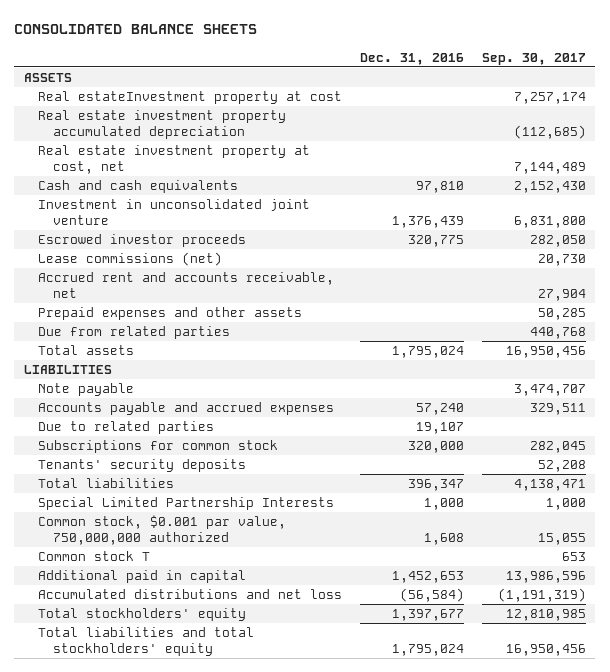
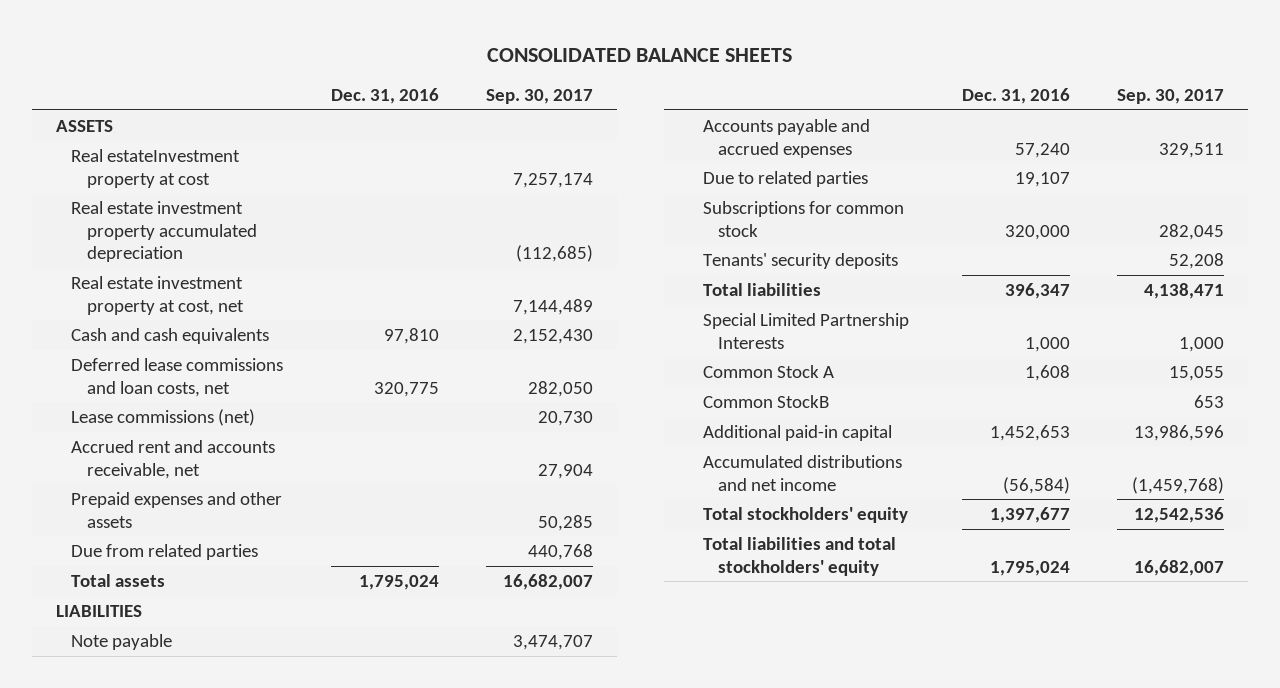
- Investment in unconsolidated joint venture | 1,376,439 | 6,831,800
- Escrowed investor proceeds | 320,775 | 282,050
+ Deferred lease commissions and loan costs, net | 320,775 | 282,050
- Total assets | 1,795,024 | 16,950,456
+ Total assets | 1,795,024 | 16,682,007
- Common stock, $0.001 par value, 750,000,000 authorized | 1,608 | 15,055
- Common stock T | | 653
- Additional paid in capital | 1,452,653 | 13,986,596
- Accumulated distributions and net loss | (56,584) | (1,191,319)
- Total stockholders' equity | 1,397,677 | 12,810,985
- Total liabilities and total stockholders' equity | 1,795,024 | 16,950,456
+ Common Stock A | 1,608 | 15,055
+ Common StockB | | 653
+ Additional paid-in capital | 1,452,653 | 13,986,596
+ Accumulated distributions and net income | (56,584) | (1,459,768)
+ Total stockholders' equity | 1,397,677 | 12,542,536
+ Total liabilities and total stockholders' equity | 1,795,024 | 16,682,007

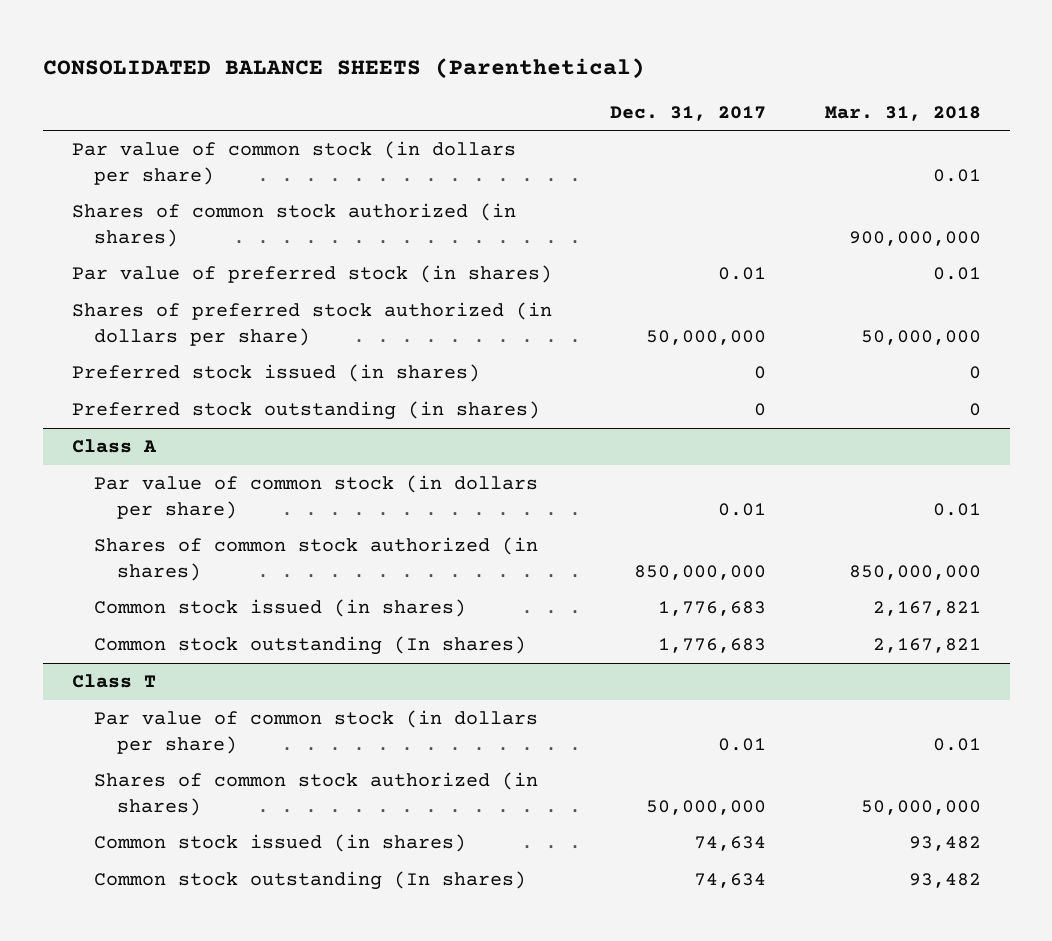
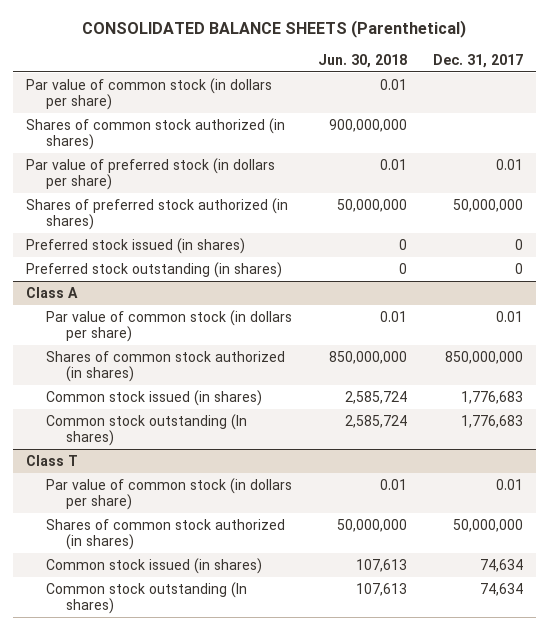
- | Dec. 31, 2017 | Mar. 31, 2018
+ | Jun. 30, 2018 | Dec. 31, 2017
- Par value of preferred stock (in shares) | 0.01 | 0.01
- Shares of preferred stock authorized (in dollars per share) | 50,000,000 | 50,000,000
+ Par value of preferred stock (in dollars per share) | 0.01 | 0.01
+ Shares of preferred stock authorized (in shares) | 50,000,000 | 50,000,000

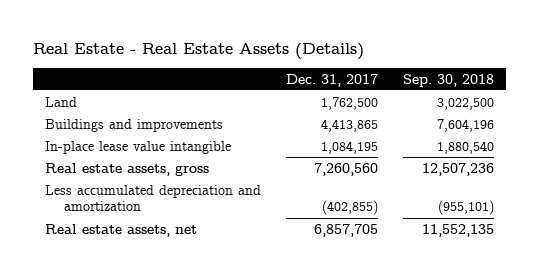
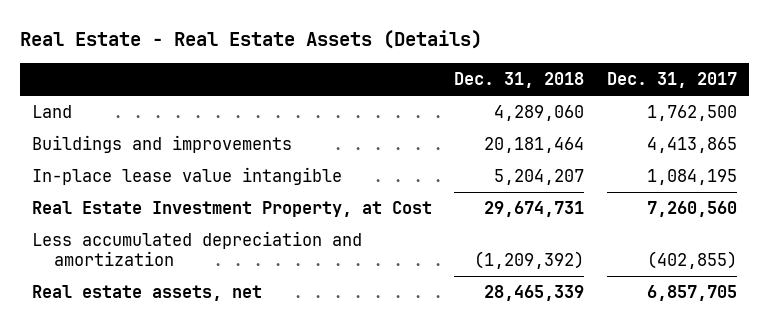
- | Dec. 31, 2017 | Sep. 30, 2018
+ | Dec. 31, 2018 | Dec. 31, 2017
- Real estate assets, gross | 7,260,560 | 12,507,236
+ Real Estate Investment Property, at Cost | 29,674,731 | 7,260,560

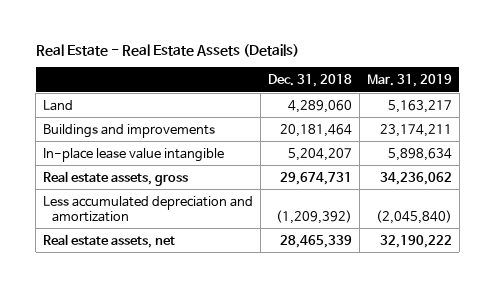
- | Dec. 31, 2018 | Dec. 31, 2017
+ | Dec. 31, 2018 | Mar. 31, 2019
- Real Estate Investment Property, at Cost | 29,674,731 | 7,260,560
+ Real estate assets, gross | 29,674,731 | 34,236,062

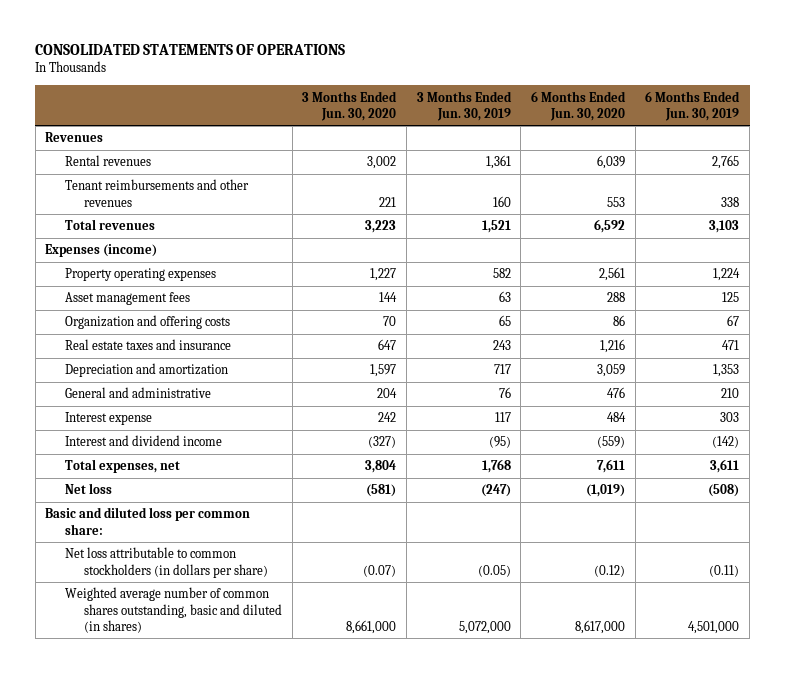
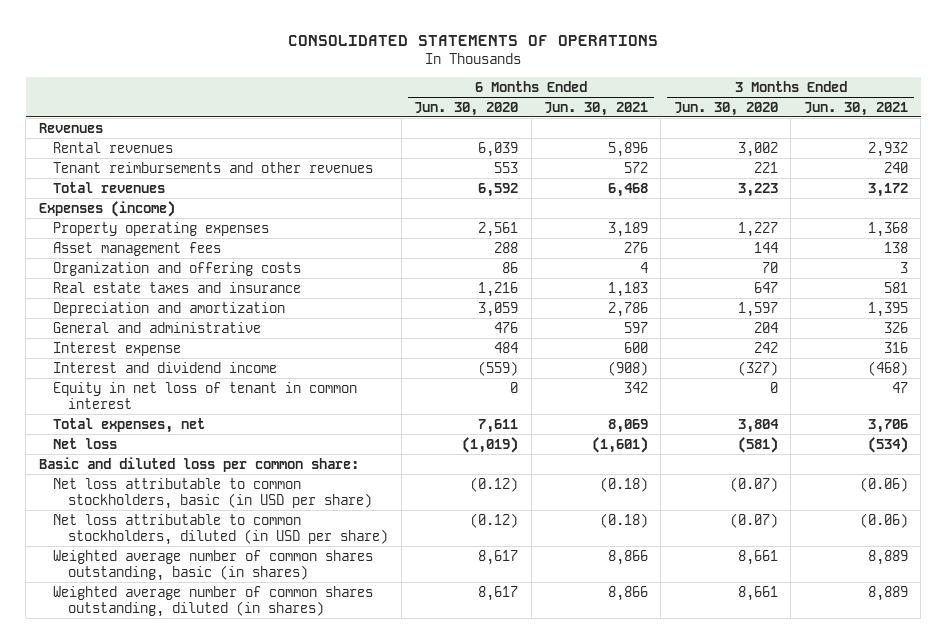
- | 3 Months Ended Jun. 30, 2020 | 3 Months Ended Jun. 30, 2019 | 6 Months Ended Jun. 30, 2020 | 6 Months Ended Jun. 30, 2019
+ | 6 Months Ended Jun. 30, 2020 | 6 Months Ended Jun. 30, 2021 | 3 Months Ended Jun. 30, 2020 | 3 Months Ended Jun. 30, 2021
+ Equity in net loss of tenant in common interest | 0 | 342 | 0 | 47
- Net loss attributable to common stockholders (in dollars per share) | (0.07) | (0.05) | (0.12) | (0.11)
- Weighted average number of common shares outstanding, basic and diluted (in shares) | 8,661,000 | 5,072,000 | 8,617,000 | 4,501,000
+ Net loss attributable to common stockholders, basic (in USD per share) | (0.12) | (0.18) | (0.07) | (0.06)
+ Net loss attributable to common stockholders, diluted (in USD per share) | (0.12) | (0.18) | (0.07) | (0.06)
+ Weighted average number of common shares outstanding, basic (in shares) | 8,617 | 8,866 | 8,661 | 8,889
+ Weighted average number of common shares outstanding, diluted (in shares) | 8,617 | 8,866 | 8,661 | 8,889

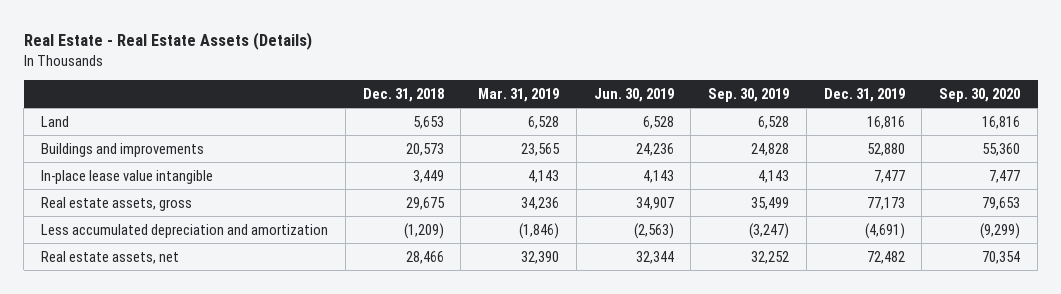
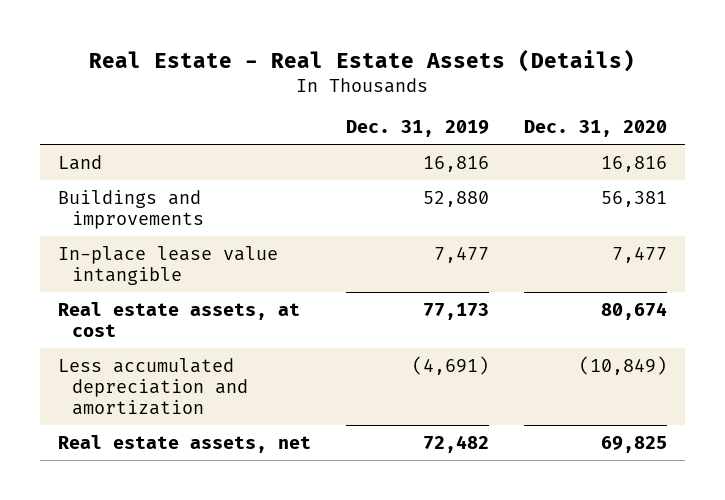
- | Dec. 31, 2018 | Mar. 31, 2019 | Jun. 30, 2019 | Sep. 30, 2019 | Dec. 31, 2019 | Sep. 30, 2020
+ | Dec. 31, 2019 | Dec. 31, 2020
- Real estate assets, gross | 29,675 | 34,236 | 34,907 | 35,499 | 77,173 | 79,653
+ Real estate assets, at cost | 77,173 | 80,674

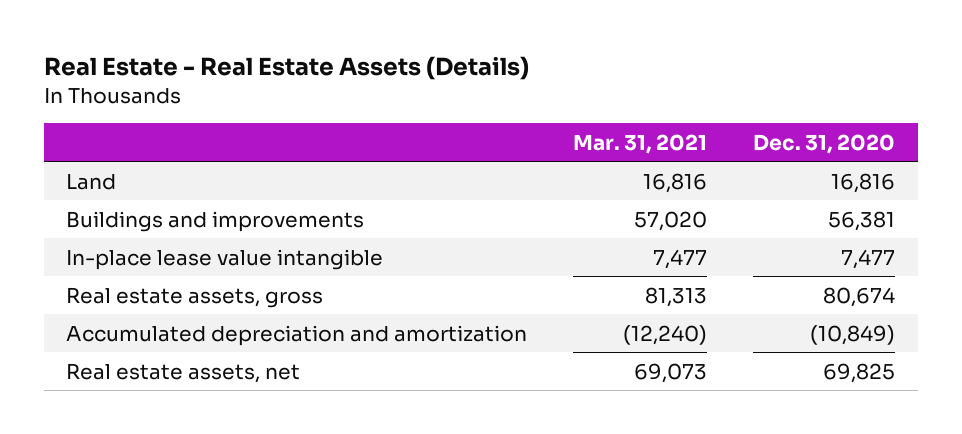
- | Dec. 31, 2019 | Dec. 31, 2020
+ | Mar. 31, 2021 | Dec. 31, 2020
- Real estate assets, at cost | 77,173 | 80,674
- Less accumulated depreciation and amortization | (4,691) | (10,849)
+ Real estate assets, gross | 81,313 | 80,674
+ Accumulated depreciation and amortization | (12,240) | (10,849)

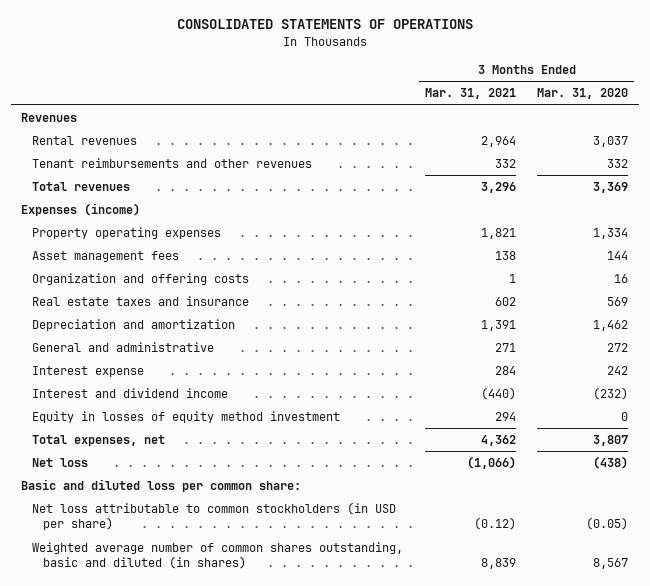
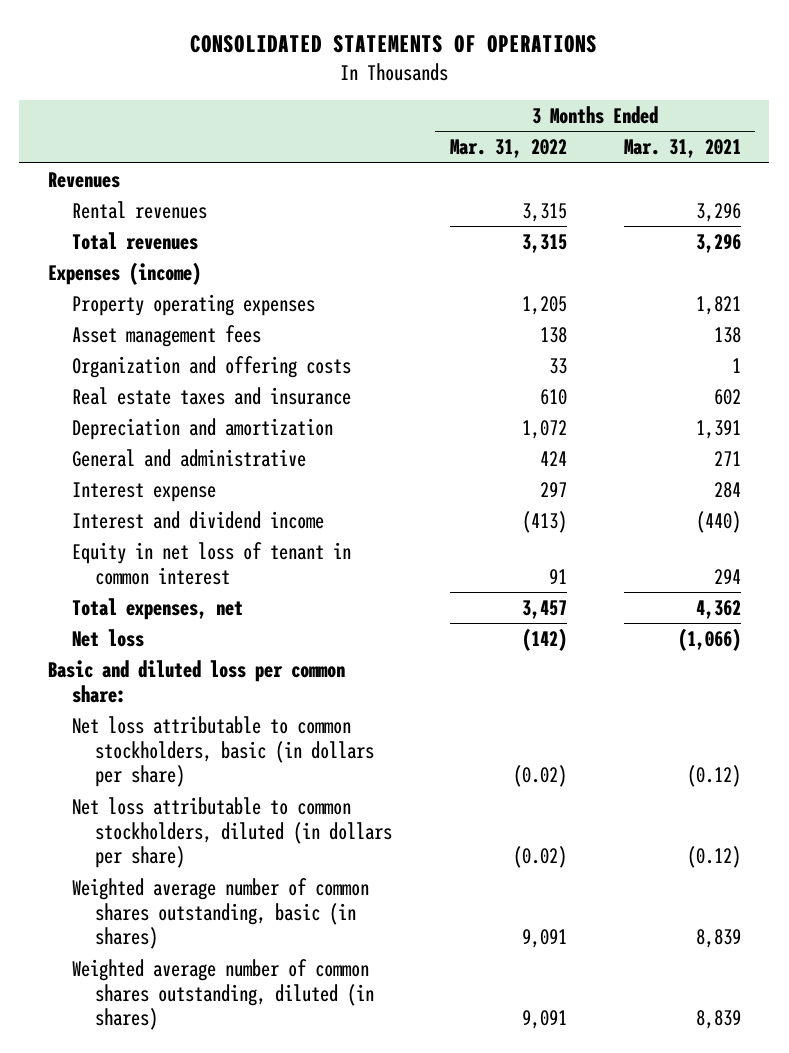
- | 3 Months Ended Mar. 31, 2021 | 3 Months Ended Mar. 31, 2020
+ | 3 Months Ended Mar. 31, 2022 | 3 Months Ended Mar. 31, 2021
- Rental revenues | 2,964 | 3,037
- Tenant reimbursements and other revenues | 332 | 332
+ Rental revenues | 3,315 | 3,296
- Equity in losses of equity method investment | 294 | 0
+ Equity in net loss of tenant in common interest | 91 | 294
- Net loss attributable to common stockholders (in USD per share) | (0.12) | (0.05)
- Weighted average number of common shares outstanding, basic and diluted (in shares) | 8,839 | 8,567
+ Net loss attributable to common stockholders, basic (in dollars per share) | (0.02) | (0.12)
+ Net loss attributable to common stockholders, diluted (in dollars per share) | (0.02) | (0.12)
+ Weighted average number of common shares outstanding, basic (in shares) | 9,091 | 8,839
+ Weighted average number of common shares outstanding, diluted (in shares) | 9,091 | 8,839

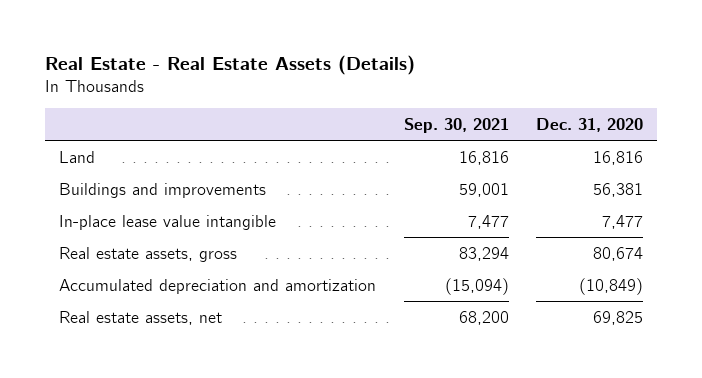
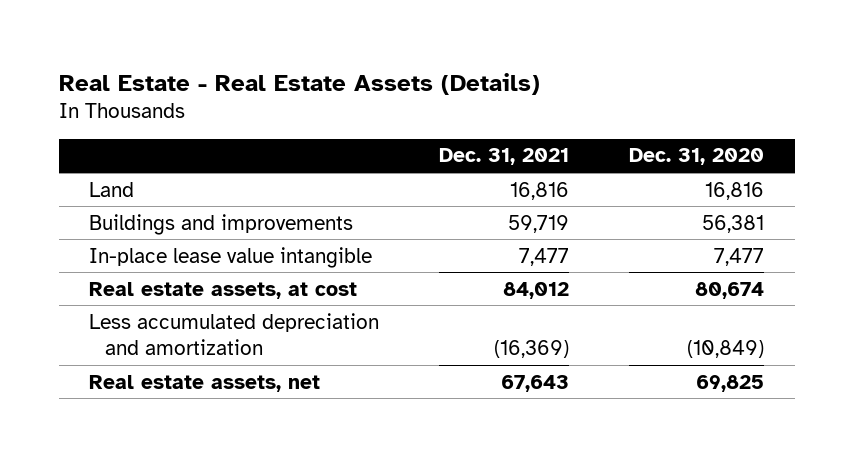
- | Sep. 30, 2021 | Dec. 31, 2020
+ | Dec. 31, 2021 | Dec. 31, 2020
- Real estate assets, gross | 83,294 | 80,674
- Accumulated depreciation and amortization | (15,094) | (10,849)
+ Real estate assets, at cost | 84,012 | 80,674
+ Less accumulated depreciation and amortization | (16,369) | (10,849)

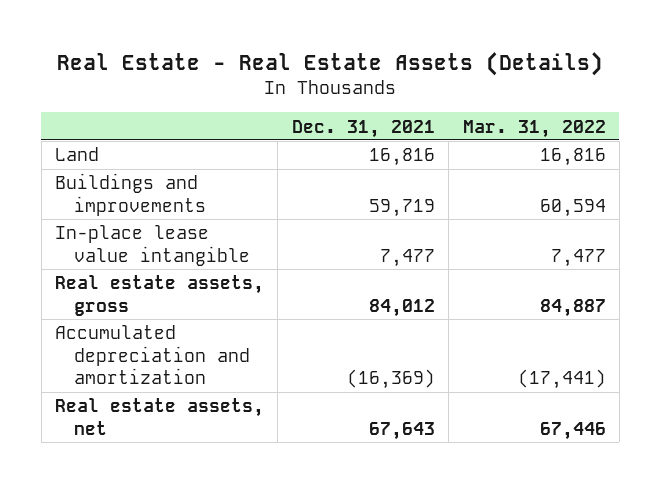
- | Dec. 31, 2021 | Dec. 31, 2020
+ | Dec. 31, 2021 | Mar. 31, 2022
- Real estate assets, at cost | 84,012 | 80,674
- Less accumulated depreciation and amortization | (16,369) | (10,849)
+ Real estate assets, gross | 84,012 | 84,887
+ Accumulated depreciation and amortization | (16,369) | (17,441)

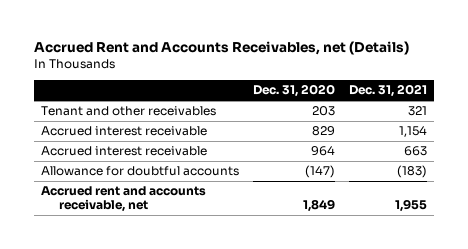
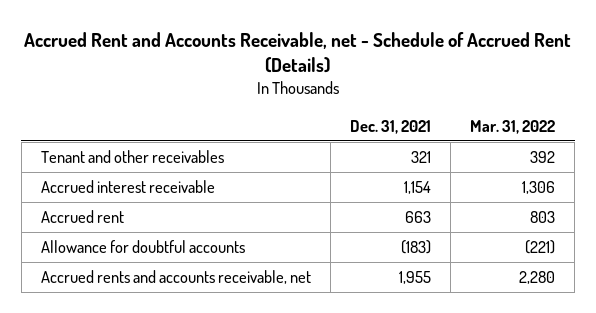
- Accrued Rent and Accounts Receivables, net (Details)
+ Accrued Rent and Accounts Receivable, net - Schedule of Accrued Rent (Details)
- | Dec. 31, 2020 | Dec. 31, 2021
+ | Dec. 31, 2021 | Mar. 31, 2022
- Accrued interest receivable | 964 | 663
+ Accrued rent | 663 | 803
- Accrued rent and accounts receivable, net | 1,849 | 1,955
+ Accrued rents and accounts receivable, net | 1,955 | 2,280

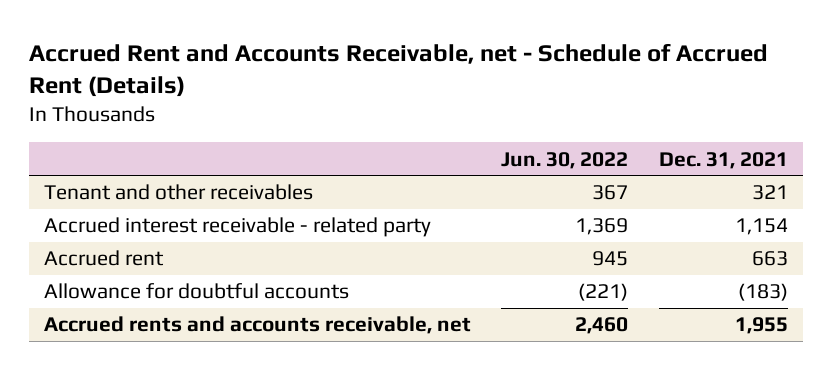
- | Dec. 31, 2021 | Mar. 31, 2022
+ | Jun. 30, 2022 | Dec. 31, 2021
- Accrued interest receivable | 1,154 | 1,306
+ Accrued interest receivable - related party | 1,369 | 1,154

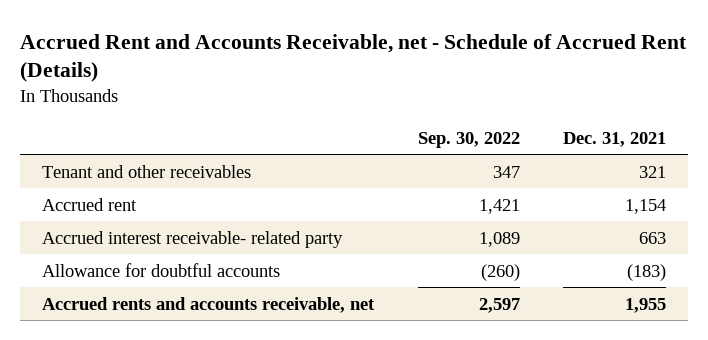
- | Jun. 30, 2022 | Dec. 31, 2021
+ | Sep. 30, 2022 | Dec. 31, 2021
- Accrued interest receivable - related party | 1,369 | 1,154
- Accrued rent | 945 | 663
+ Accrued rent | 1,421 | 1,154
+ Accrued interest receivable- related party | 1,089 | 663

